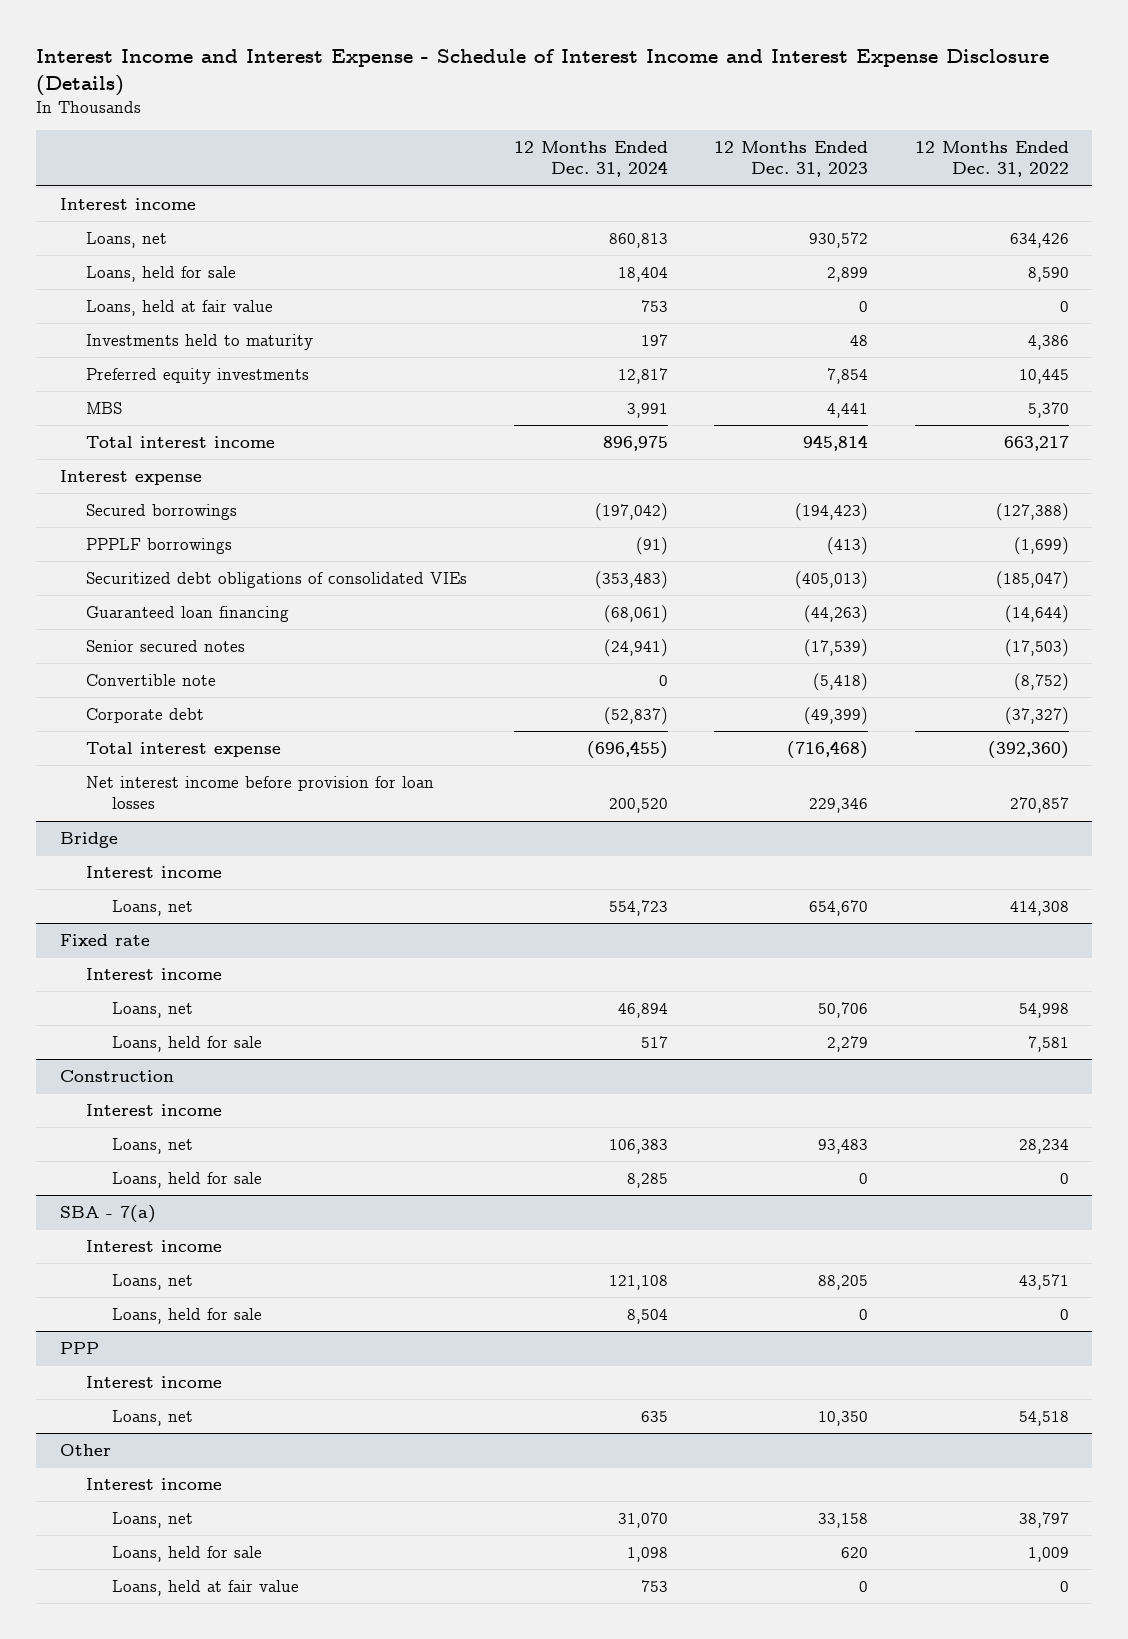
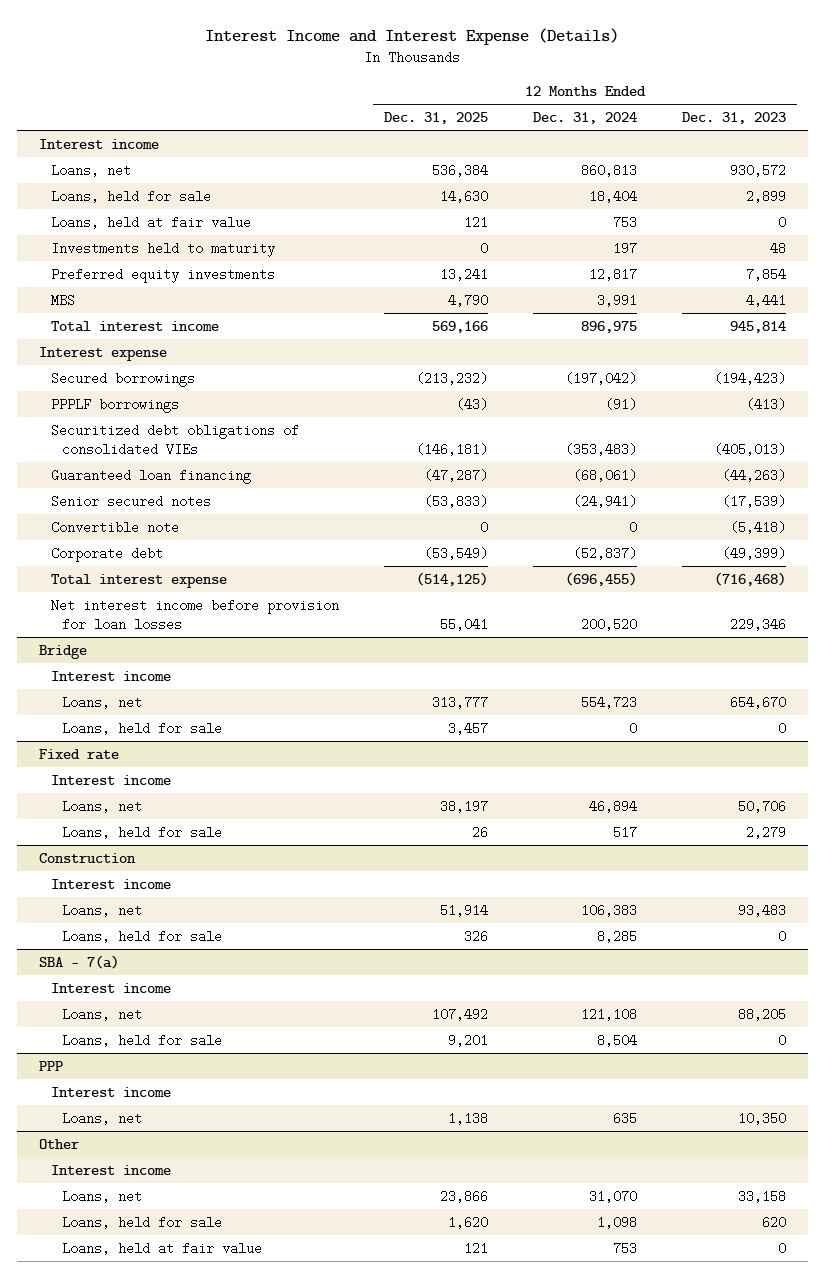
- Interest Income and Interest Expense - Schedule of Interest Income and Interest Expense Disclosure (Details)
+ Interest Income and Interest Expense (Details)
- | 12 Months Ended Dec. 31, 2024 | 12 Months Ended Dec. 31, 2023 | 12 Months Ended Dec. 31, 2022
+ | 12 Months Ended Dec. 31, 2025 | 12 Months Ended Dec. 31, 2024 | 12 Months Ended Dec. 31, 2023
@ Bridge
+ Loans, held for sale | 3,457 | 0 | 0

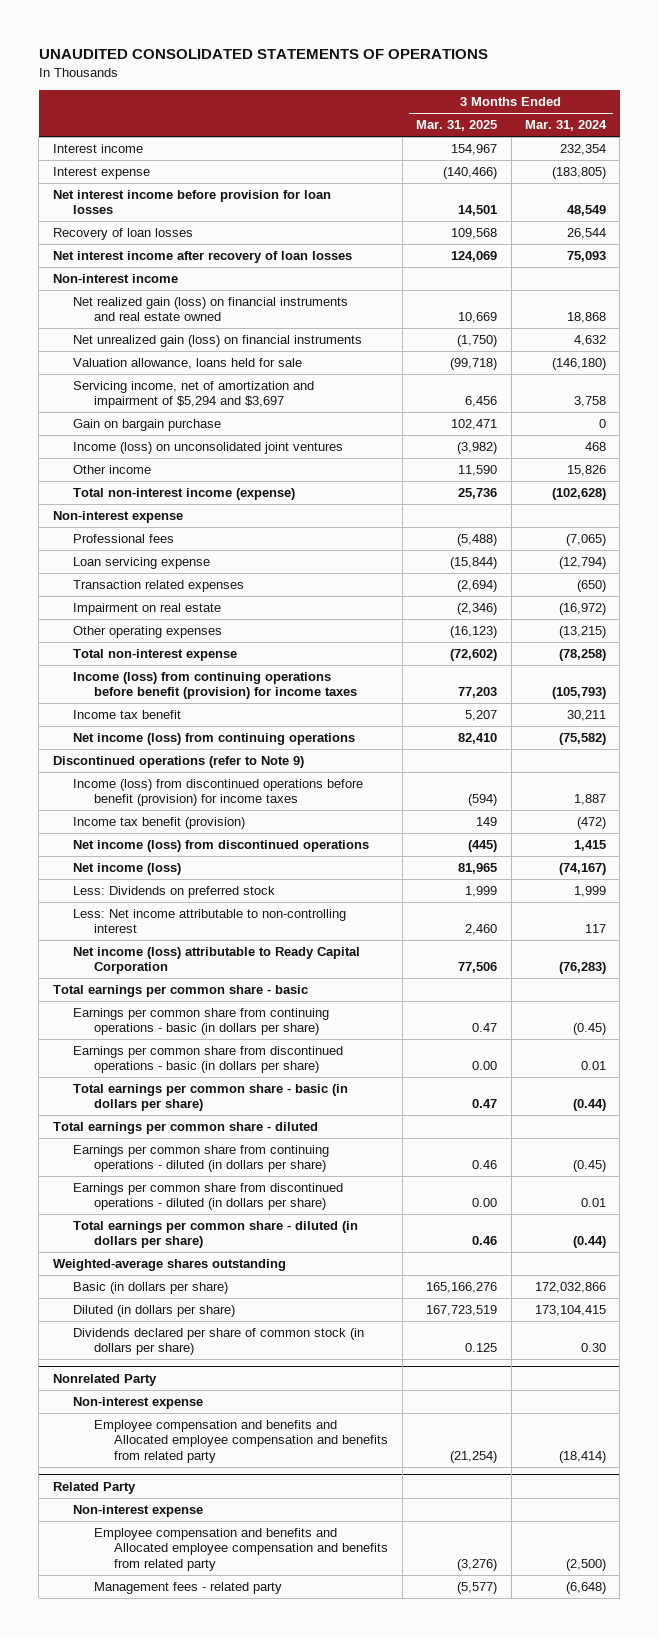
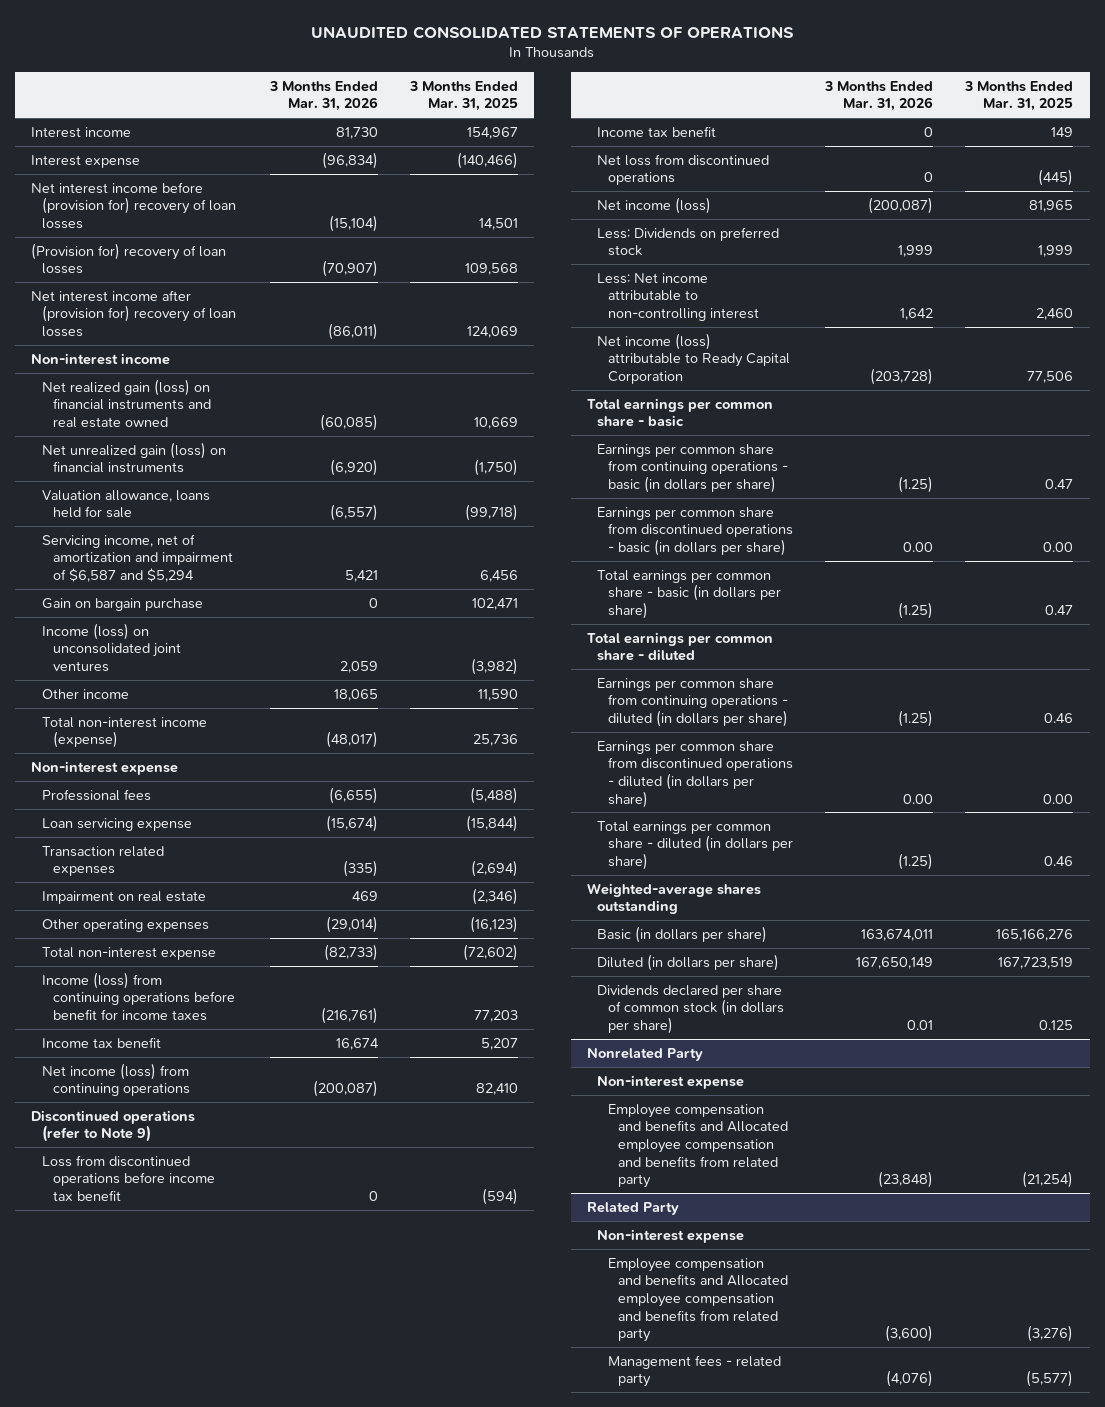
- | 3 Months Ended Mar. 31, 2025 | 3 Months Ended Mar. 31, 2024
+ | 3 Months Ended Mar. 31, 2026 | 3 Months Ended Mar. 31, 2025
- Net interest income before provision for loan losses | 14,501 | 48,549
- Recovery of loan losses | 109,568 | 26,544
- Net interest income after recovery of loan losses | 124,069 | 75,093
+ Net interest income before (provision for) recovery of loan losses | (15,104) | 14,501
+ (Provision for) recovery of loan losses | (70,907) | 109,568
+ Net interest income after (provision for) recovery of loan losses | (86,011) | 124,069
- Servicing income, net of amortization and impairment of $5,294 and $3,697 | 6,456 | 3,758
+ Servicing income, net of amortization and impairment of $6,587 and $5,294 | 5,421 | 6,456
- Income (loss) from continuing operations before benefit (provision) for income taxes | 77,203 | (105,793)
+ Income (loss) from continuing operations before benefit for income taxes | (216,761) | 77,203
- Income (loss) from discontinued operations before benefit (provision) for income taxes | (594) | 1,887
- Income tax benefit (provision) | 149 | (472)
- Net income (loss) from discontinued operations | (445) | 1,415
+ Loss from discontinued operations before income tax benefit | 0 | (594)
+ Income tax benefit | 0 | 149
+ Net loss from discontinued operations | 0 | (445)

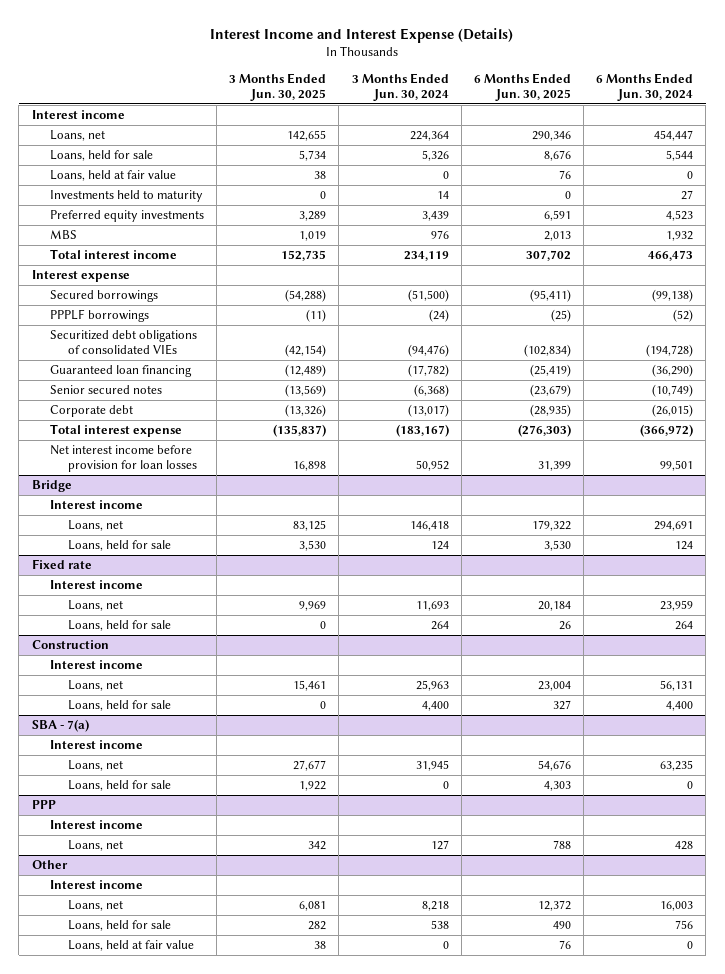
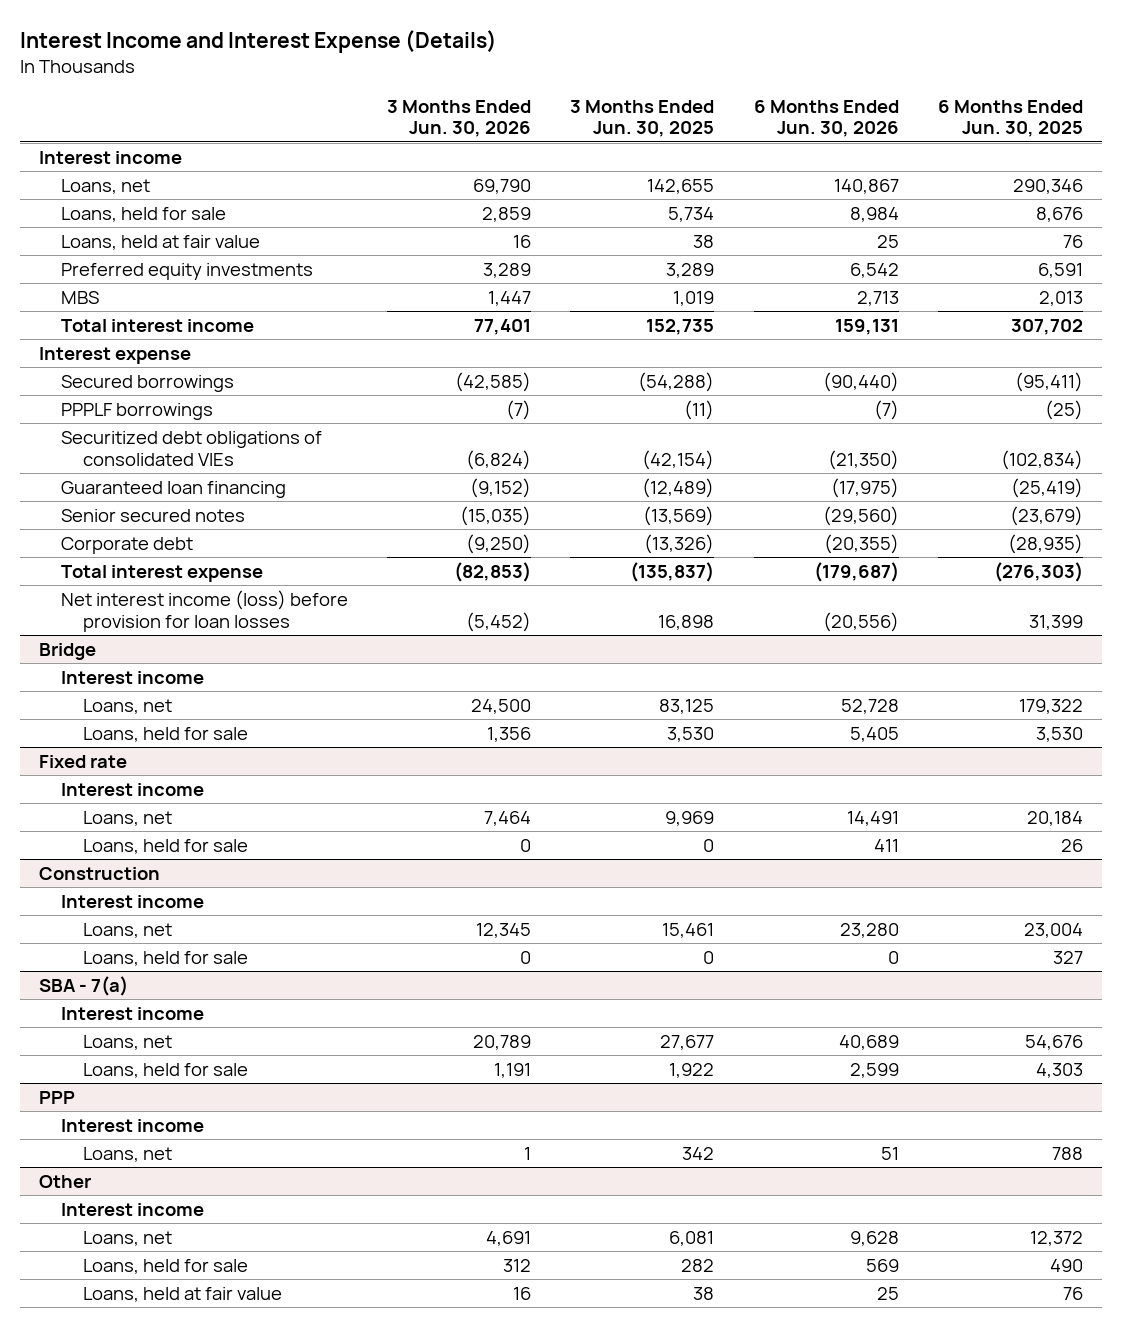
- | 3 Months Ended Jun. 30, 2025 | 3 Months Ended Jun. 30, 2024 | 6 Months Ended Jun. 30, 2025 | 6 Months Ended Jun. 30, 2024
+ | 3 Months Ended Jun. 30, 2026 | 3 Months Ended Jun. 30, 2025 | 6 Months Ended Jun. 30, 2026 | 6 Months Ended Jun. 30, 2025
- Investments held to maturity | 0 | 14 | 0 | 27
- Net interest income before provision for loan losses | 16,898 | 50,952 | 31,399 | 99,501
+ Net interest income (loss) before provision for loan losses | (5,452) | 16,898 | (20,556) | 31,399

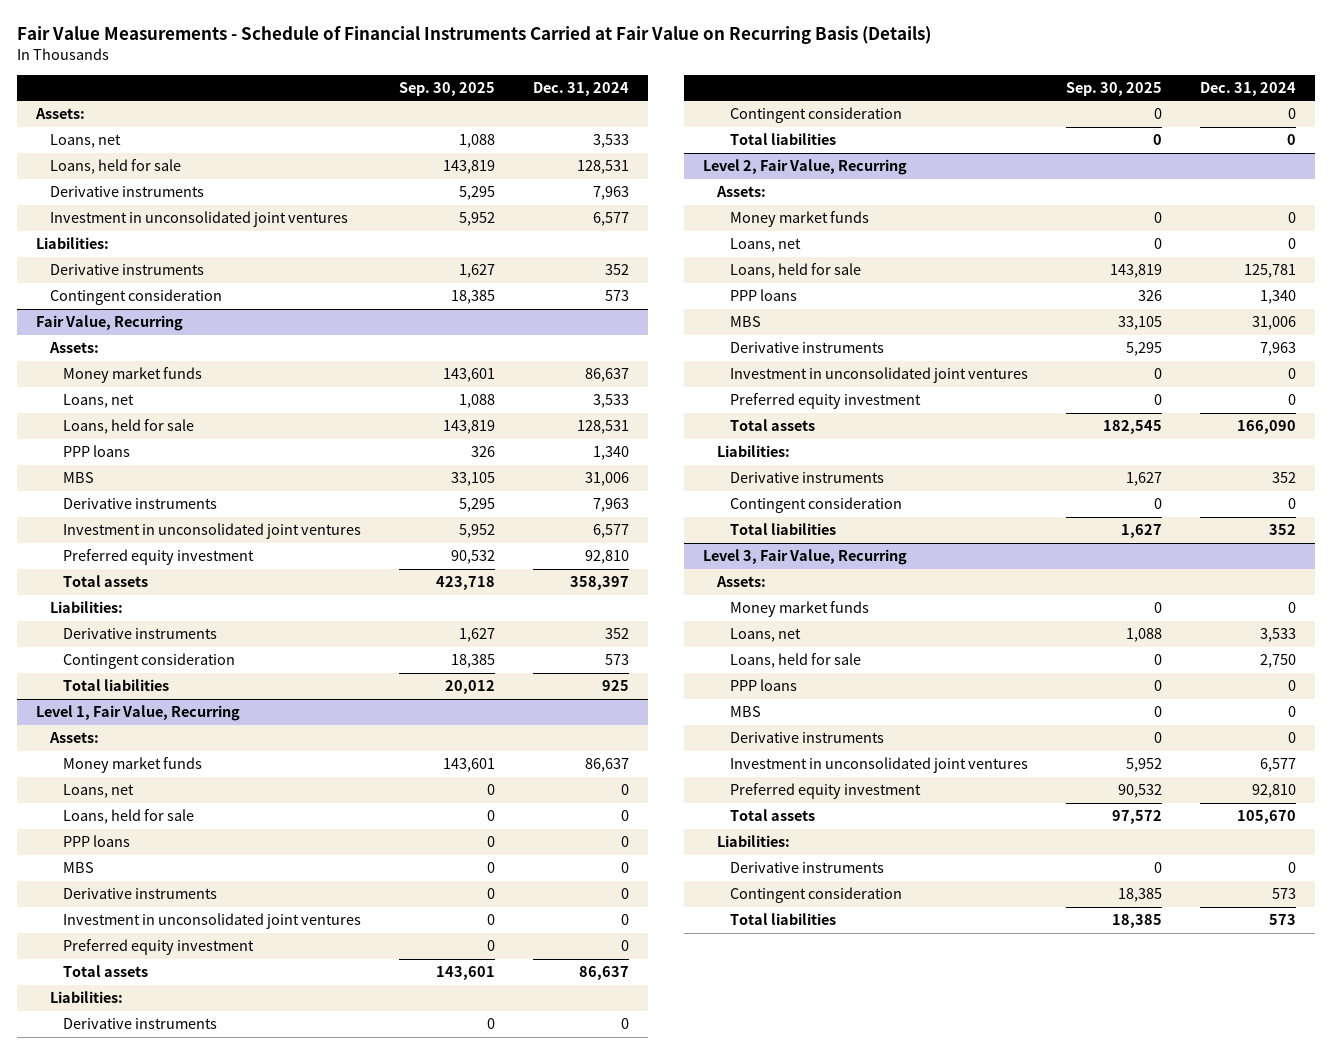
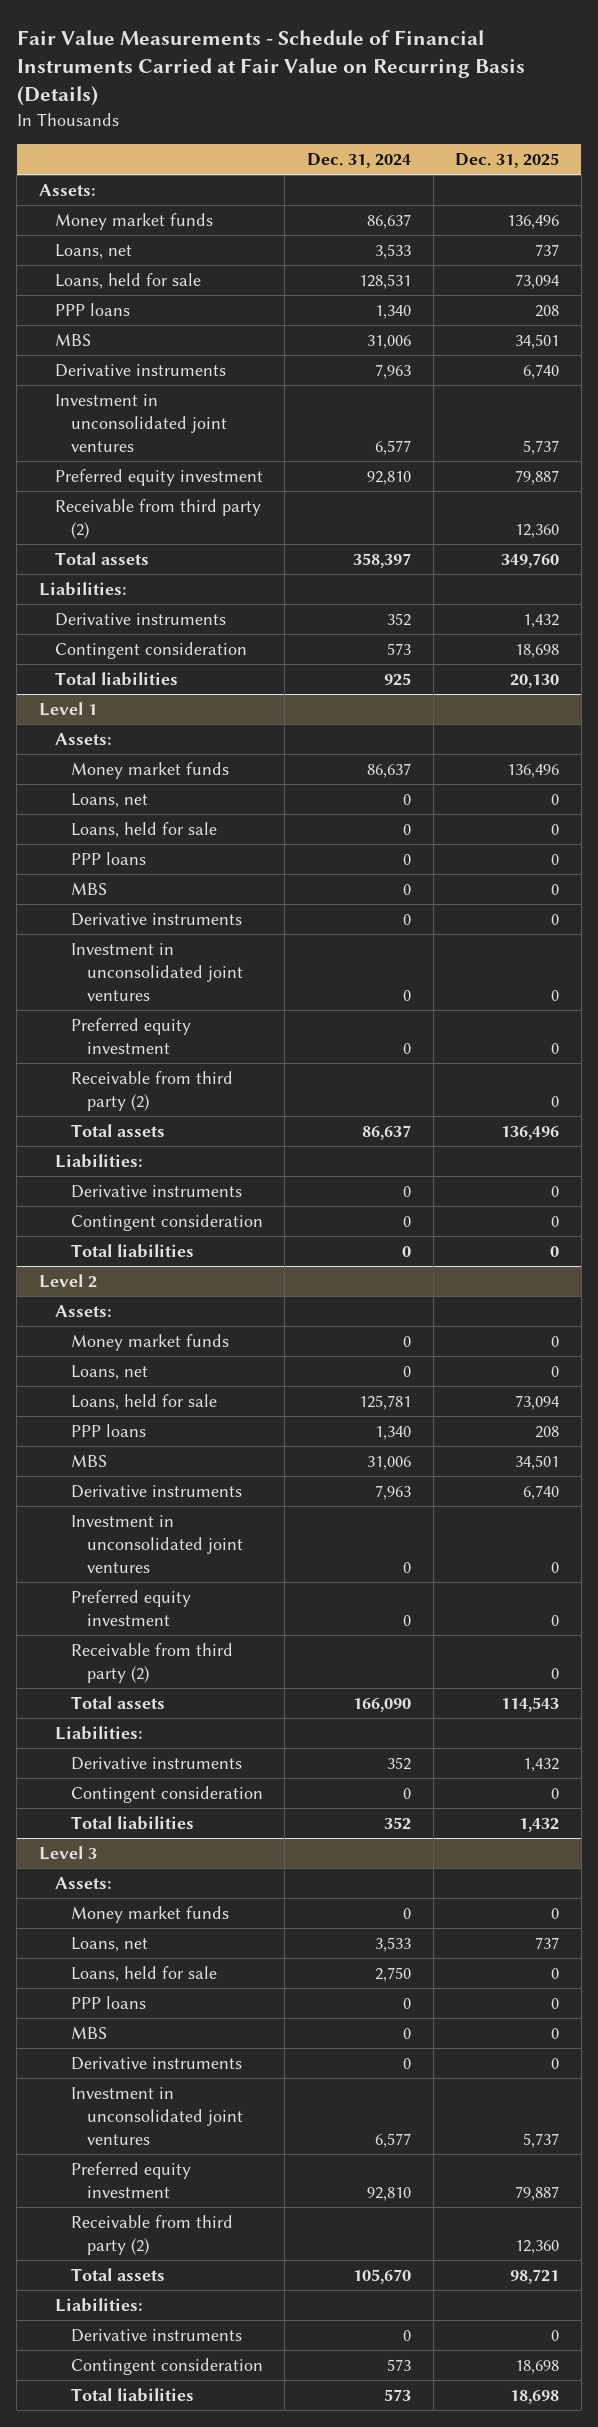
- | Sep. 30, 2025 | Dec. 31, 2024
+ | Dec. 31, 2024 | Dec. 31, 2025
- Loans, net | 1,088 | 3,533
- Loans, held for sale | 143,819 | 128,531
- Derivative instruments | 5,295 | 7,963
- Investment in unconsolidated joint ventures | 5,952 | 6,577
- Liabilities:
- Derivative instruments | 1,627 | 352
- Contingent consideration | 18,385 | 573
- Fair Value, Recurring
- Assets:
+ Receivable from third party (2) | | 12,360
- Level 1, Fair Value, Recurring
+ Level 1
+ Receivable from third party (2) | | 0
- Level 2, Fair Value, Recurring
+ Level 2
+ Receivable from third party (2) | | 0
- Level 3, Fair Value, Recurring
+ Level 3
+ Receivable from third party (2) | | 12,360

